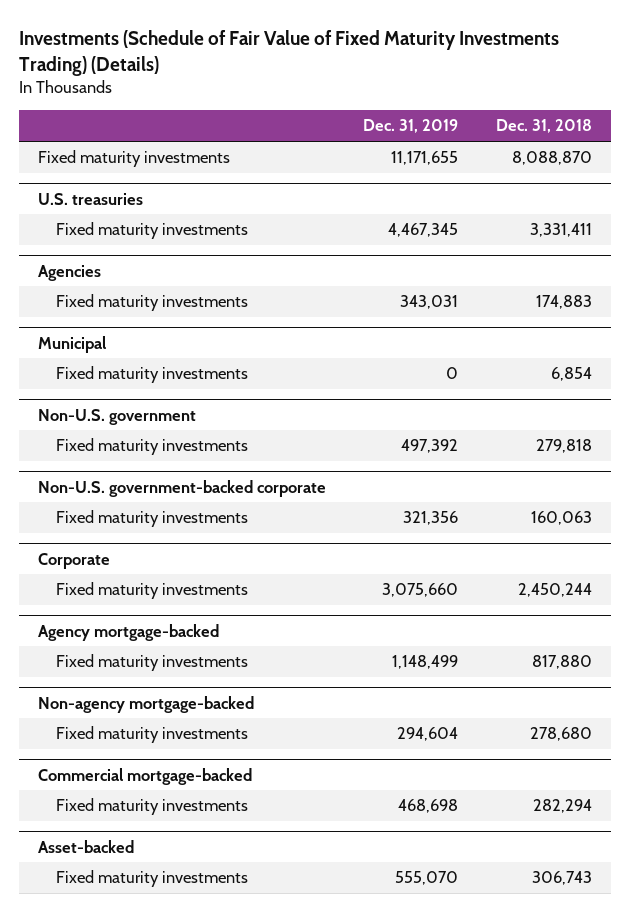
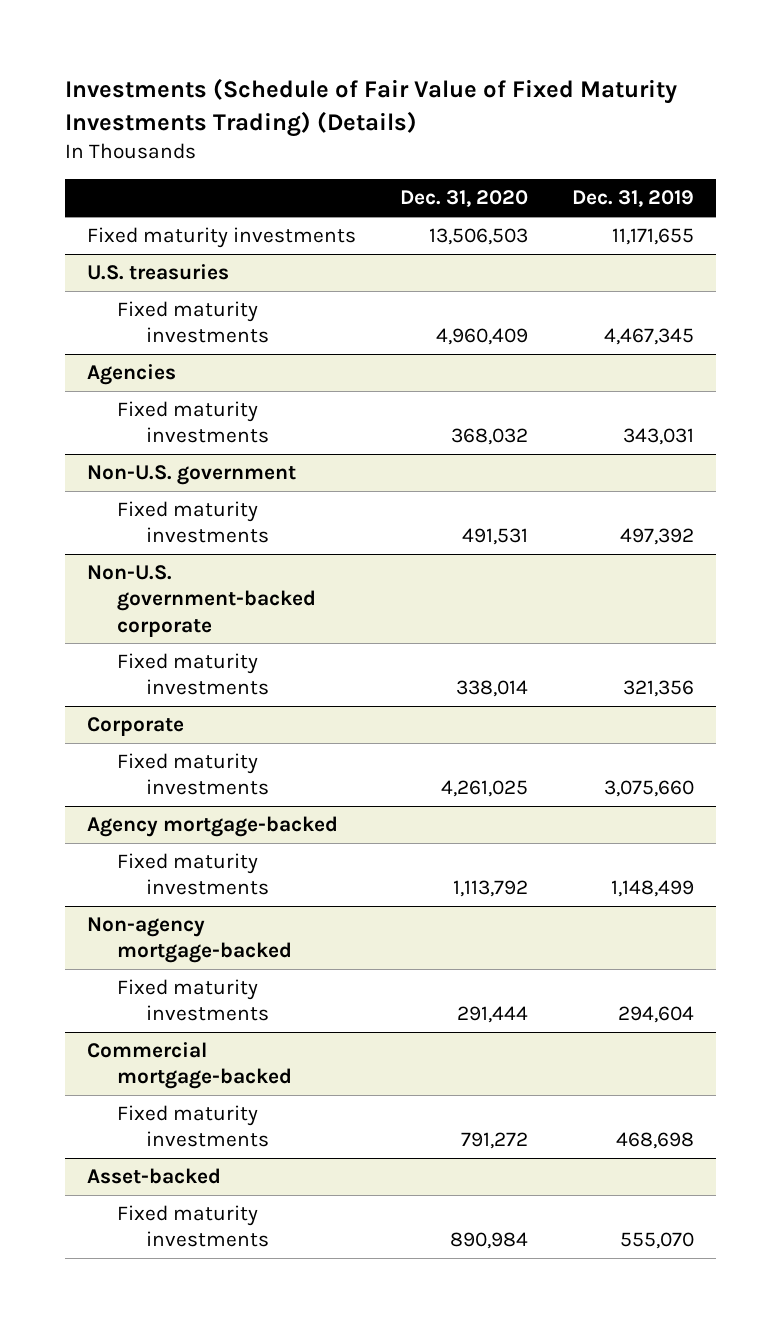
- | Dec. 31, 2019 | Dec. 31, 2018
+ | Dec. 31, 2020 | Dec. 31, 2019
- Municipal
- Fixed maturity investments | 0 | 6,854

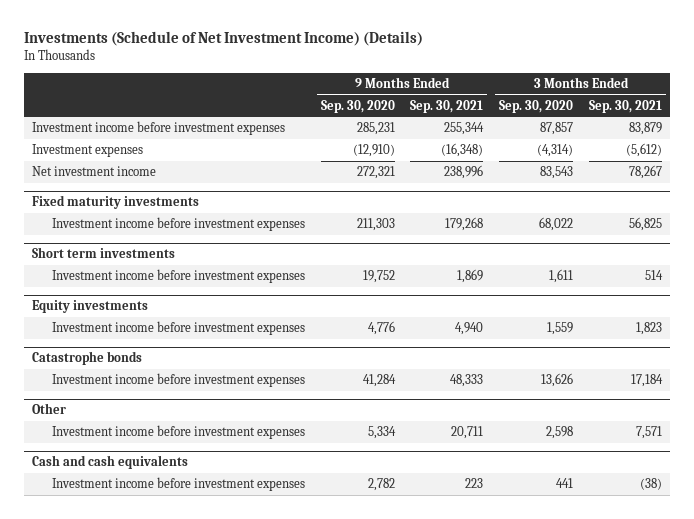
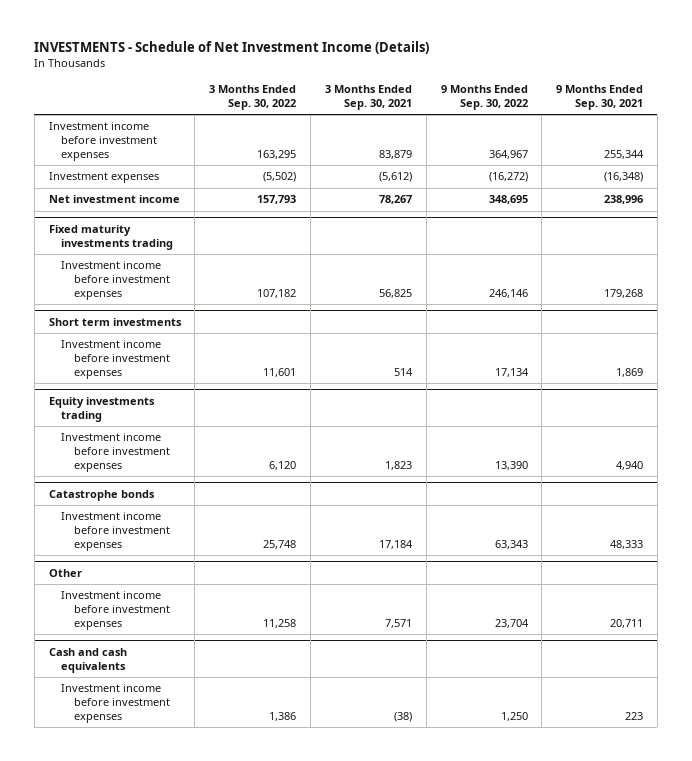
- Investments (Schedule of Net Investment Income) (Details)
+ INVESTMENTS - Schedule of Net Investment Income (Details)
- | 9 Months Ended Sep. 30, 2020 | 9 Months Ended Sep. 30, 2021 | 3 Months Ended Sep. 30, 2020 | 3 Months Ended Sep. 30, 2021
+ | 3 Months Ended Sep. 30, 2022 | 3 Months Ended Sep. 30, 2021 | 9 Months Ended Sep. 30, 2022 | 9 Months Ended Sep. 30, 2021
- Fixed maturity investments
+ Fixed maturity investments trading
- Equity investments
+ Equity investments trading

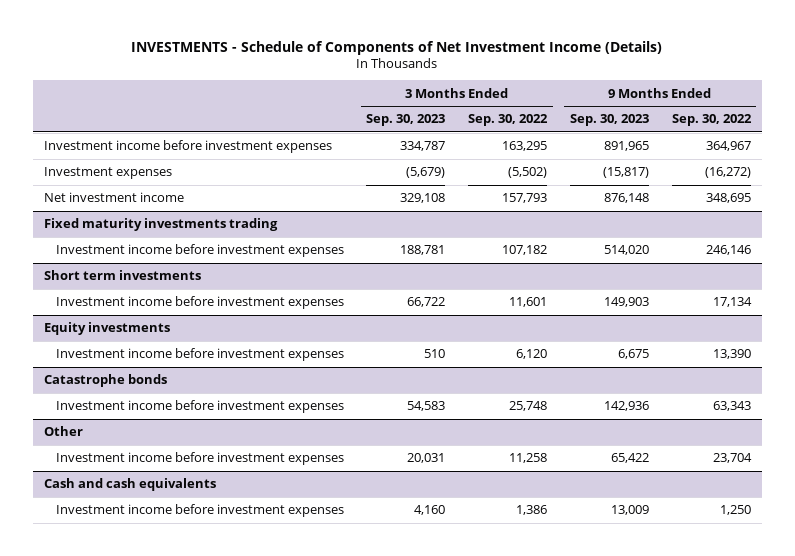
- INVESTMENTS - Schedule of Net Investment Income (Details)
+ INVESTMENTS - Schedule of Components of Net Investment Income (Details)
- | 3 Months Ended Sep. 30, 2022 | 3 Months Ended Sep. 30, 2021 | 9 Months Ended Sep. 30, 2022 | 9 Months Ended Sep. 30, 2021
+ | 3 Months Ended Sep. 30, 2023 | 3 Months Ended Sep. 30, 2022 | 9 Months Ended Sep. 30, 2023 | 9 Months Ended Sep. 30, 2022
- Equity investments trading
+ Equity investments

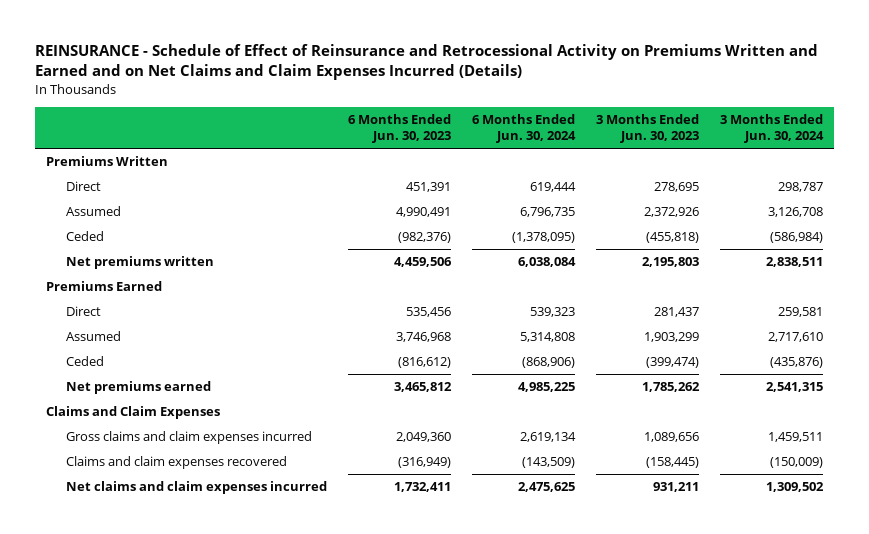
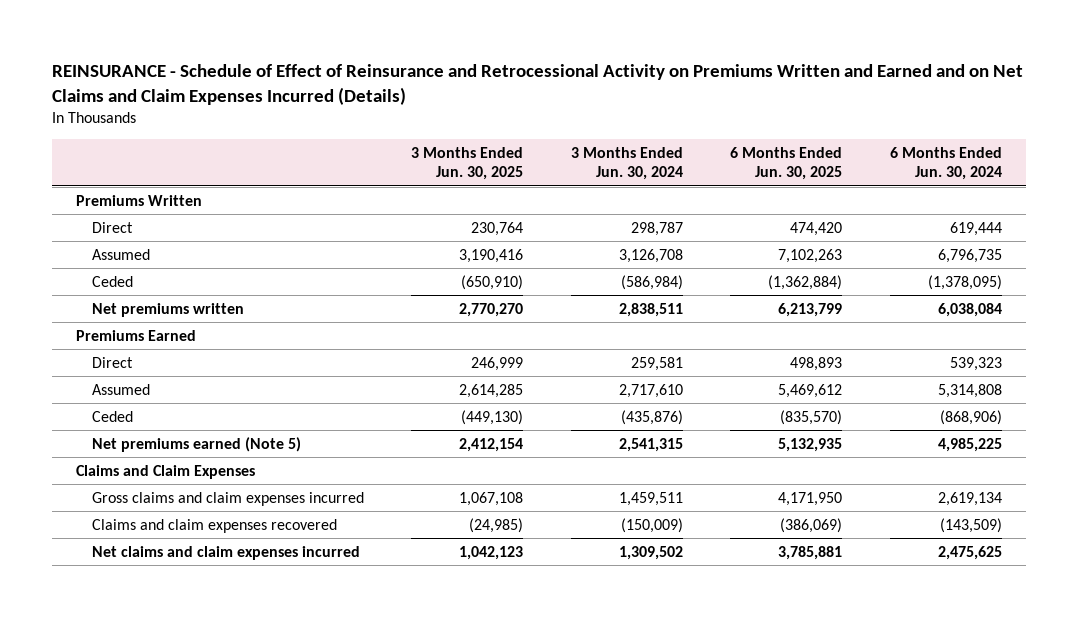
- | 6 Months Ended Jun. 30, 2023 | 6 Months Ended Jun. 30, 2024 | 3 Months Ended Jun. 30, 2023 | 3 Months Ended Jun. 30, 2024
+ | 3 Months Ended Jun. 30, 2025 | 3 Months Ended Jun. 30, 2024 | 6 Months Ended Jun. 30, 2025 | 6 Months Ended Jun. 30, 2024
- Net premiums earned | 3,465,812 | 4,985,225 | 1,785,262 | 2,541,315
+ Net premiums earned (Note 5) | 2,412,154 | 2,541,315 | 5,132,935 | 4,985,225

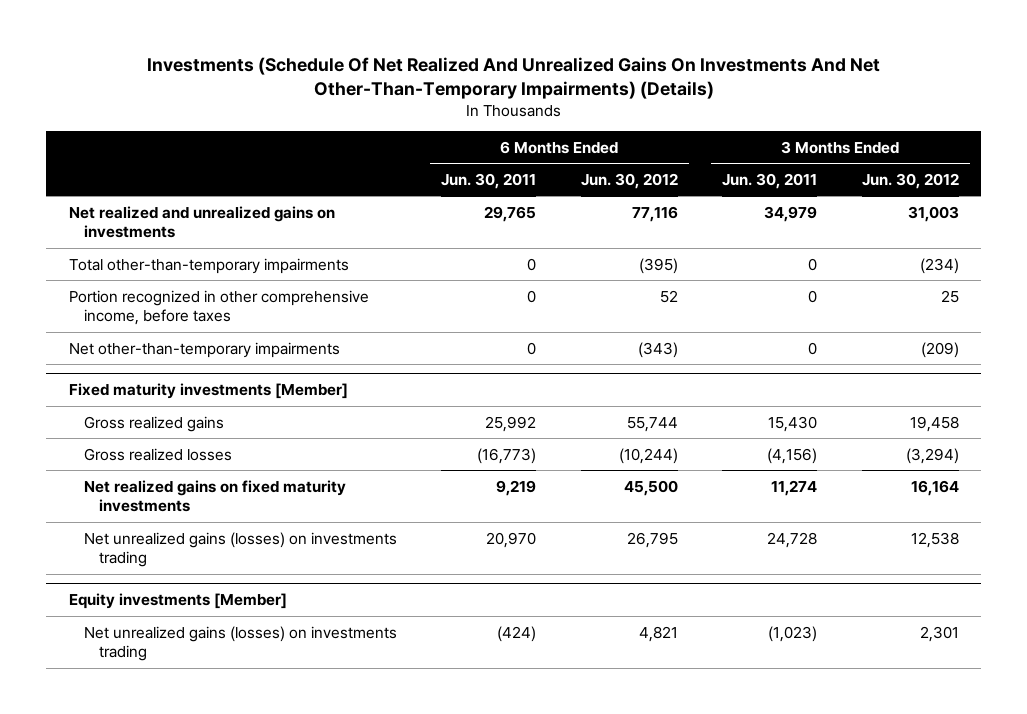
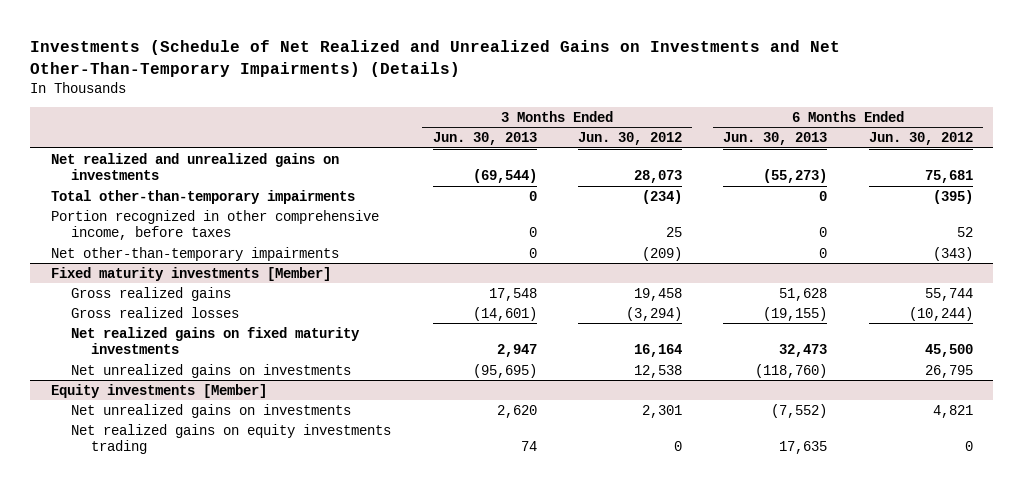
- Investments (Schedule Of Net Realized And Unrealized Gains On Investments And Net Other-Than-Temporary Impairments) (Details)
+ Investments (Schedule of Net Realized and Unrealized Gains on Investments and Net Other-Than-Temporary Impairments) (Details)
- | 6 Months Ended Jun. 30, 2011 | 6 Months Ended Jun. 30, 2012 | 3 Months Ended Jun. 30, 2011 | 3 Months Ended Jun. 30, 2012
+ | 3 Months Ended Jun. 30, 2013 | 3 Months Ended Jun. 30, 2012 | 6 Months Ended Jun. 30, 2013 | 6 Months Ended Jun. 30, 2012
- Net realized and unrealized gains on investments | 29,765 | 77,116 | 34,979 | 31,003
+ Net realized and unrealized gains on investments | (69,544) | 28,073 | (55,273) | 75,681
@ Fixed maturity investments [Member]
- Net unrealized gains (losses) on investments trading | 20,970 | 26,795 | 24,728 | 12,538
+ Net unrealized gains on investments | (95,695) | 12,538 | (118,760) | 26,795
@ Equity investments [Member]
- Net unrealized gains (losses) on investments trading | (424) | 4,821 | (1,023) | 2,301
+ Net unrealized gains on investments | 2,620 | 2,301 | (7,552) | 4,821
+ Net realized gains on equity investments trading | 74 | 0 | 17,635 | 0

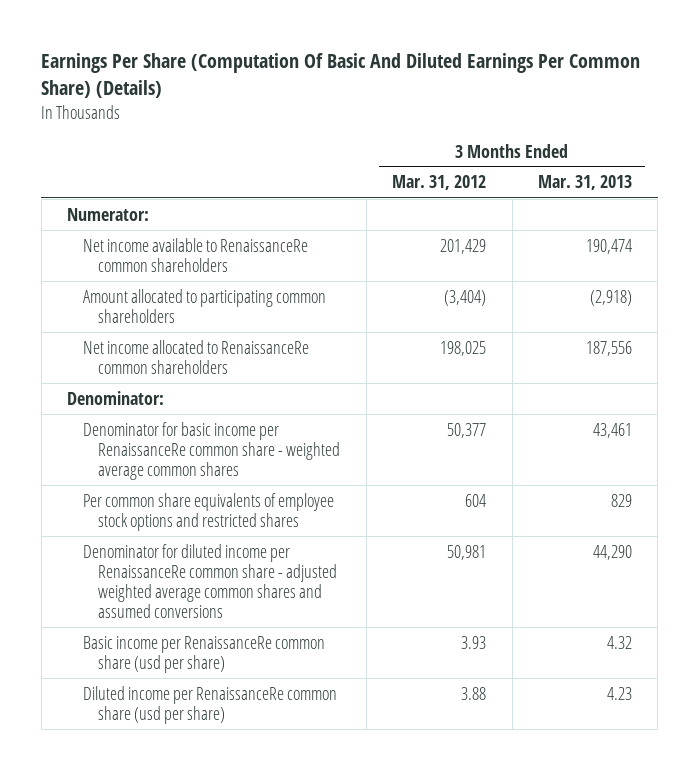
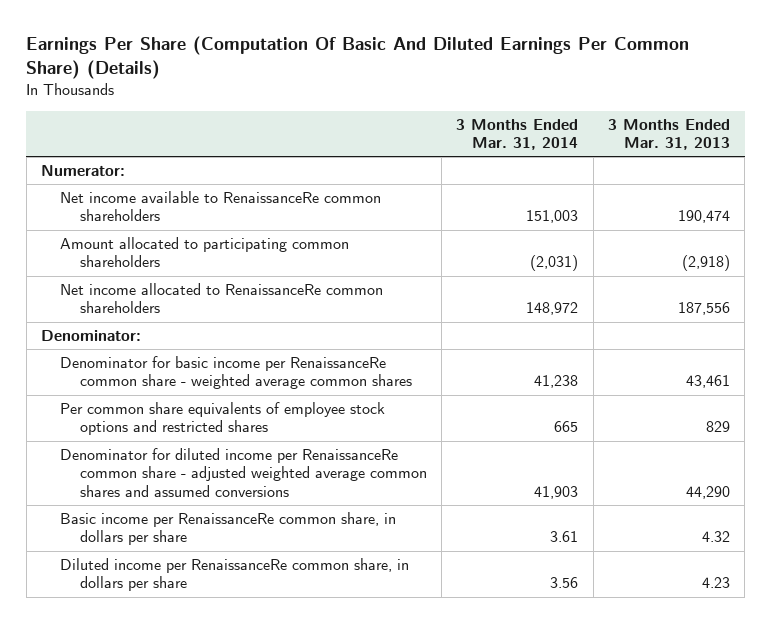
- | 3 Months Ended Mar. 31, 2012 | 3 Months Ended Mar. 31, 2013
+ | 3 Months Ended Mar. 31, 2014 | 3 Months Ended Mar. 31, 2013
- Basic income per RenaissanceRe common share (usd per share) | 3.93 | 4.32
- Diluted income per RenaissanceRe common share (usd per share) | 3.88 | 4.23
+ Basic income per RenaissanceRe common share, in dollars per share | 3.61 | 4.32
+ Diluted income per RenaissanceRe common share, in dollars per share | 3.56 | 4.23

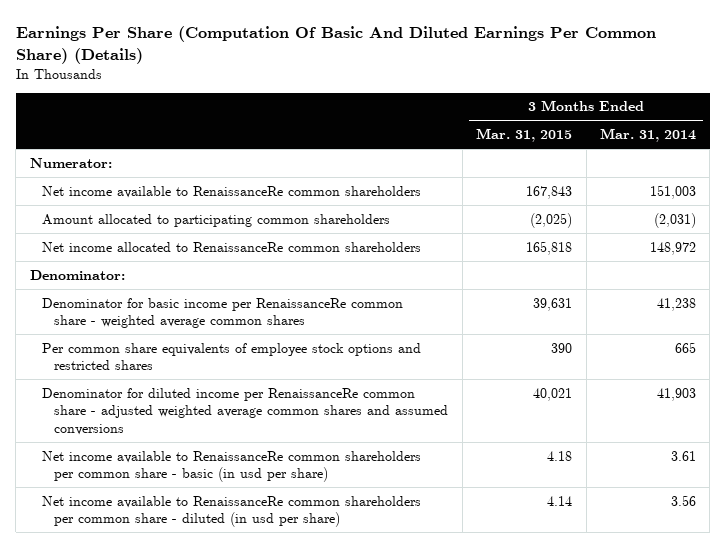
- | 3 Months Ended Mar. 31, 2014 | 3 Months Ended Mar. 31, 2013
+ | 3 Months Ended Mar. 31, 2015 | 3 Months Ended Mar. 31, 2014
- Basic income per RenaissanceRe common share, in dollars per share | 3.61 | 4.32
- Diluted income per RenaissanceRe common share, in dollars per share | 3.56 | 4.23
+ Net income available to RenaissanceRe common shareholders per common share - basic (in usd per share) | 4.18 | 3.61
+ Net income available to RenaissanceRe common shareholders per common share - diluted (in usd per share) | 4.14 | 3.56

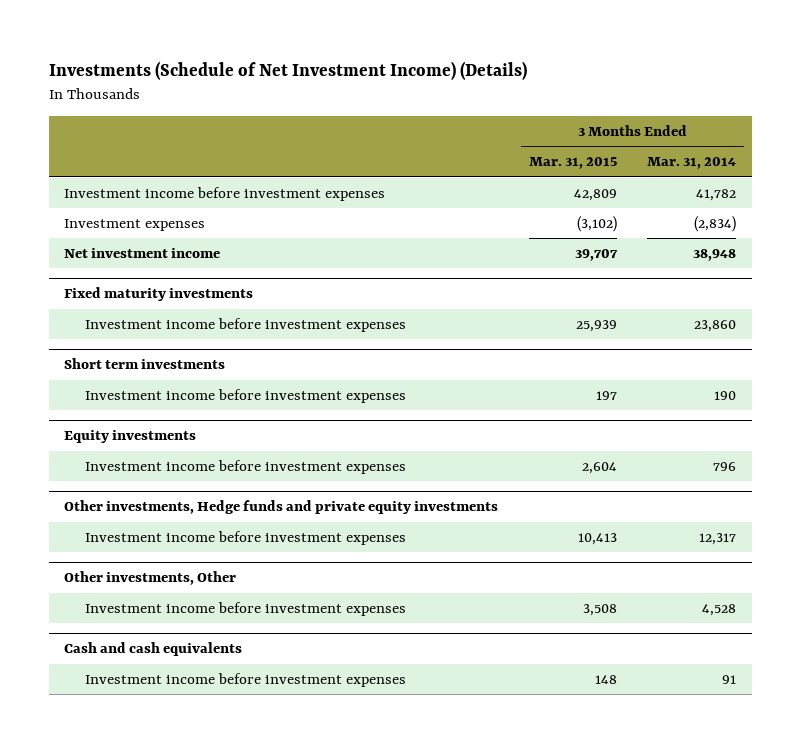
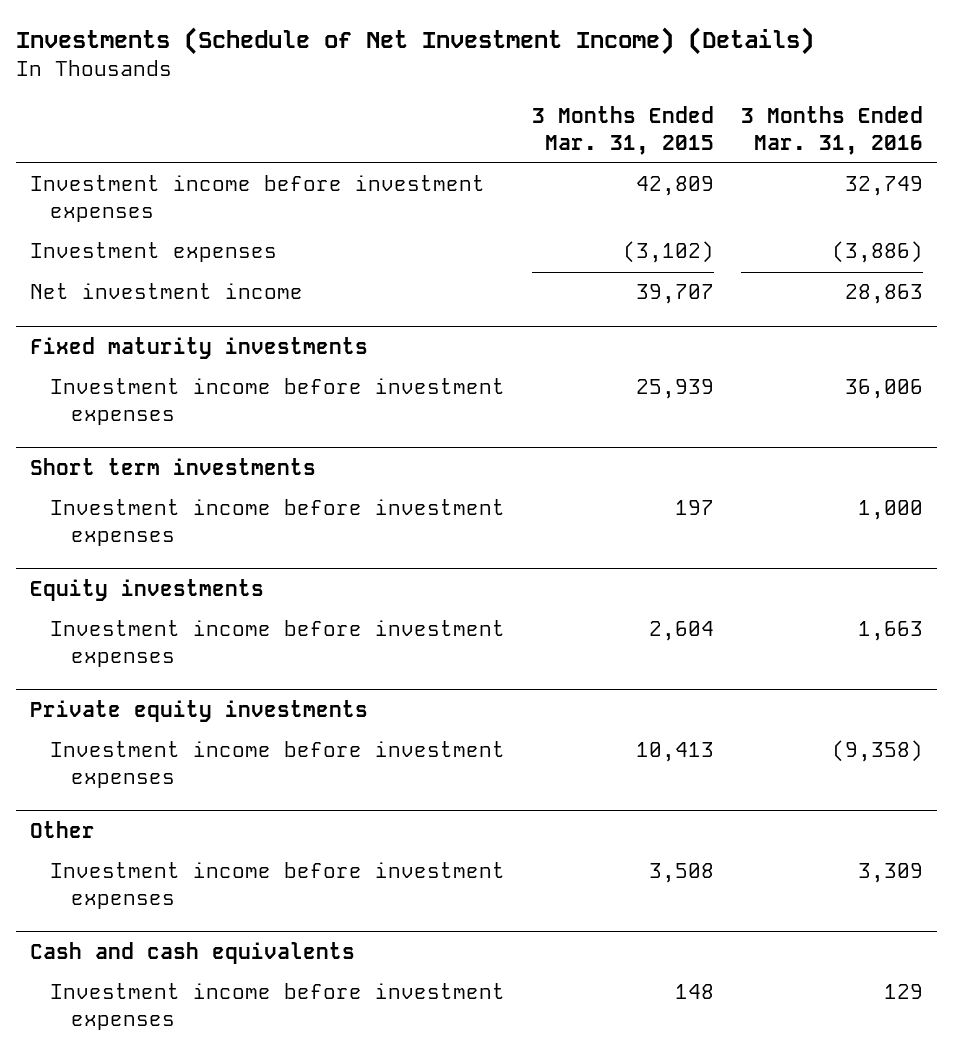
- | 3 Months Ended Mar. 31, 2015 | 3 Months Ended Mar. 31, 2014
+ | 3 Months Ended Mar. 31, 2015 | 3 Months Ended Mar. 31, 2016
- Other investments, Hedge funds and private equity investments
+ Private equity investments
- Other investments, Other
+ Other

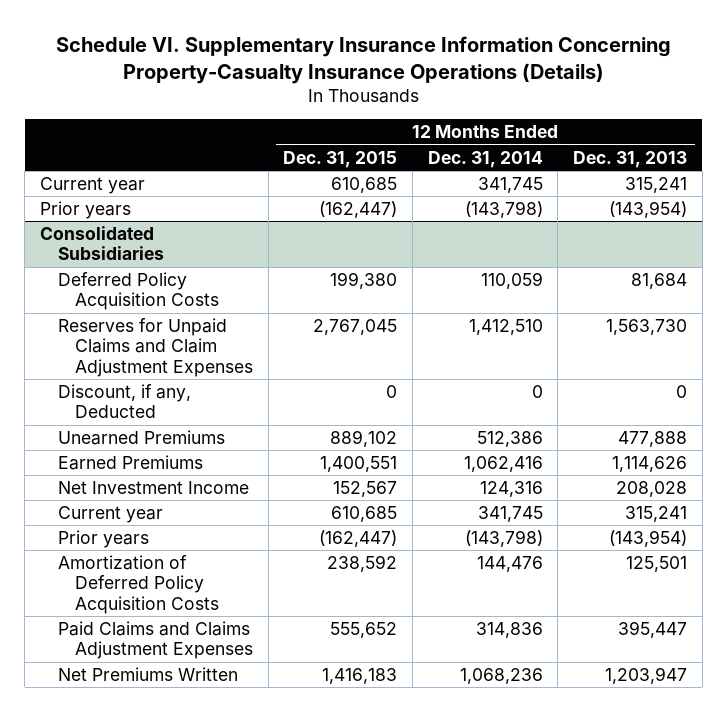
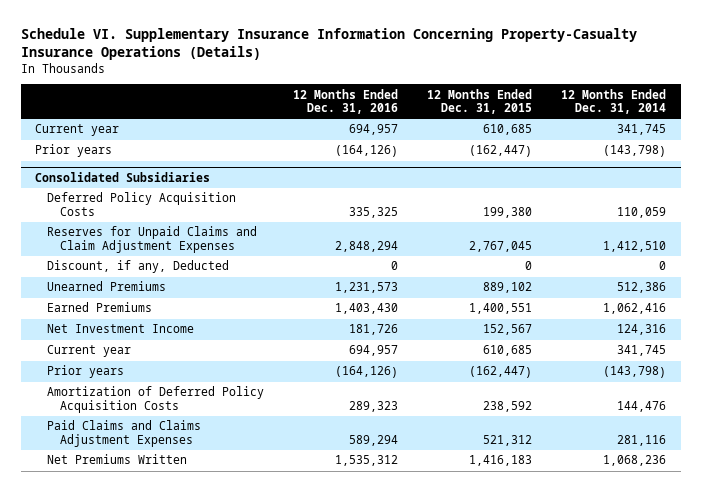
- | 12 Months Ended Dec. 31, 2015 | 12 Months Ended Dec. 31, 2014 | 12 Months Ended Dec. 31, 2013
+ | 12 Months Ended Dec. 31, 2016 | 12 Months Ended Dec. 31, 2015 | 12 Months Ended Dec. 31, 2014
@ Consolidated Subsidiaries
- Paid Claims and Claims Adjustment Expenses | 555,652 | 314,836 | 395,447
+ Paid Claims and Claims Adjustment Expenses | 589,294 | 521,312 | 281,116

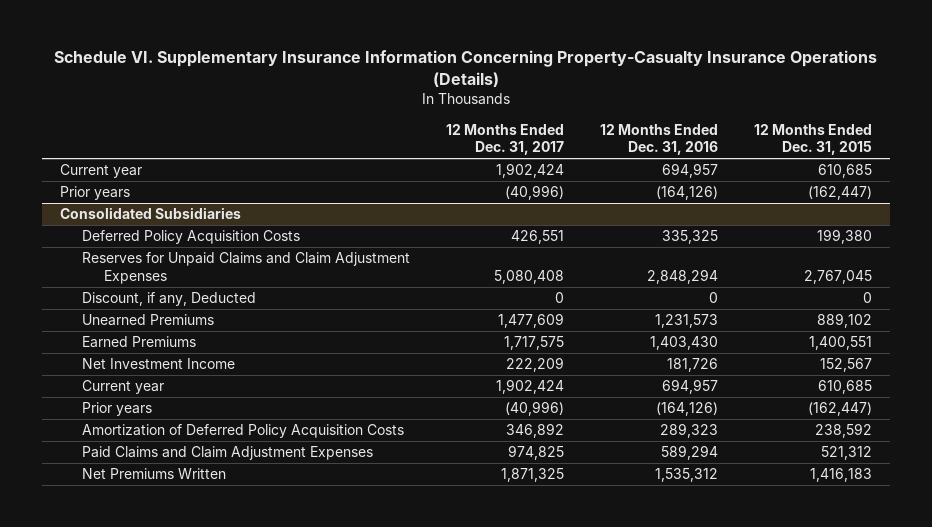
- | 12 Months Ended Dec. 31, 2016 | 12 Months Ended Dec. 31, 2015 | 12 Months Ended Dec. 31, 2014
+ | 12 Months Ended Dec. 31, 2017 | 12 Months Ended Dec. 31, 2016 | 12 Months Ended Dec. 31, 2015
@ Consolidated Subsidiaries
- Paid Claims and Claims Adjustment Expenses | 589,294 | 521,312 | 281,116
+ Paid Claims and Claim Adjustment Expenses | 974,825 | 589,294 | 521,312

